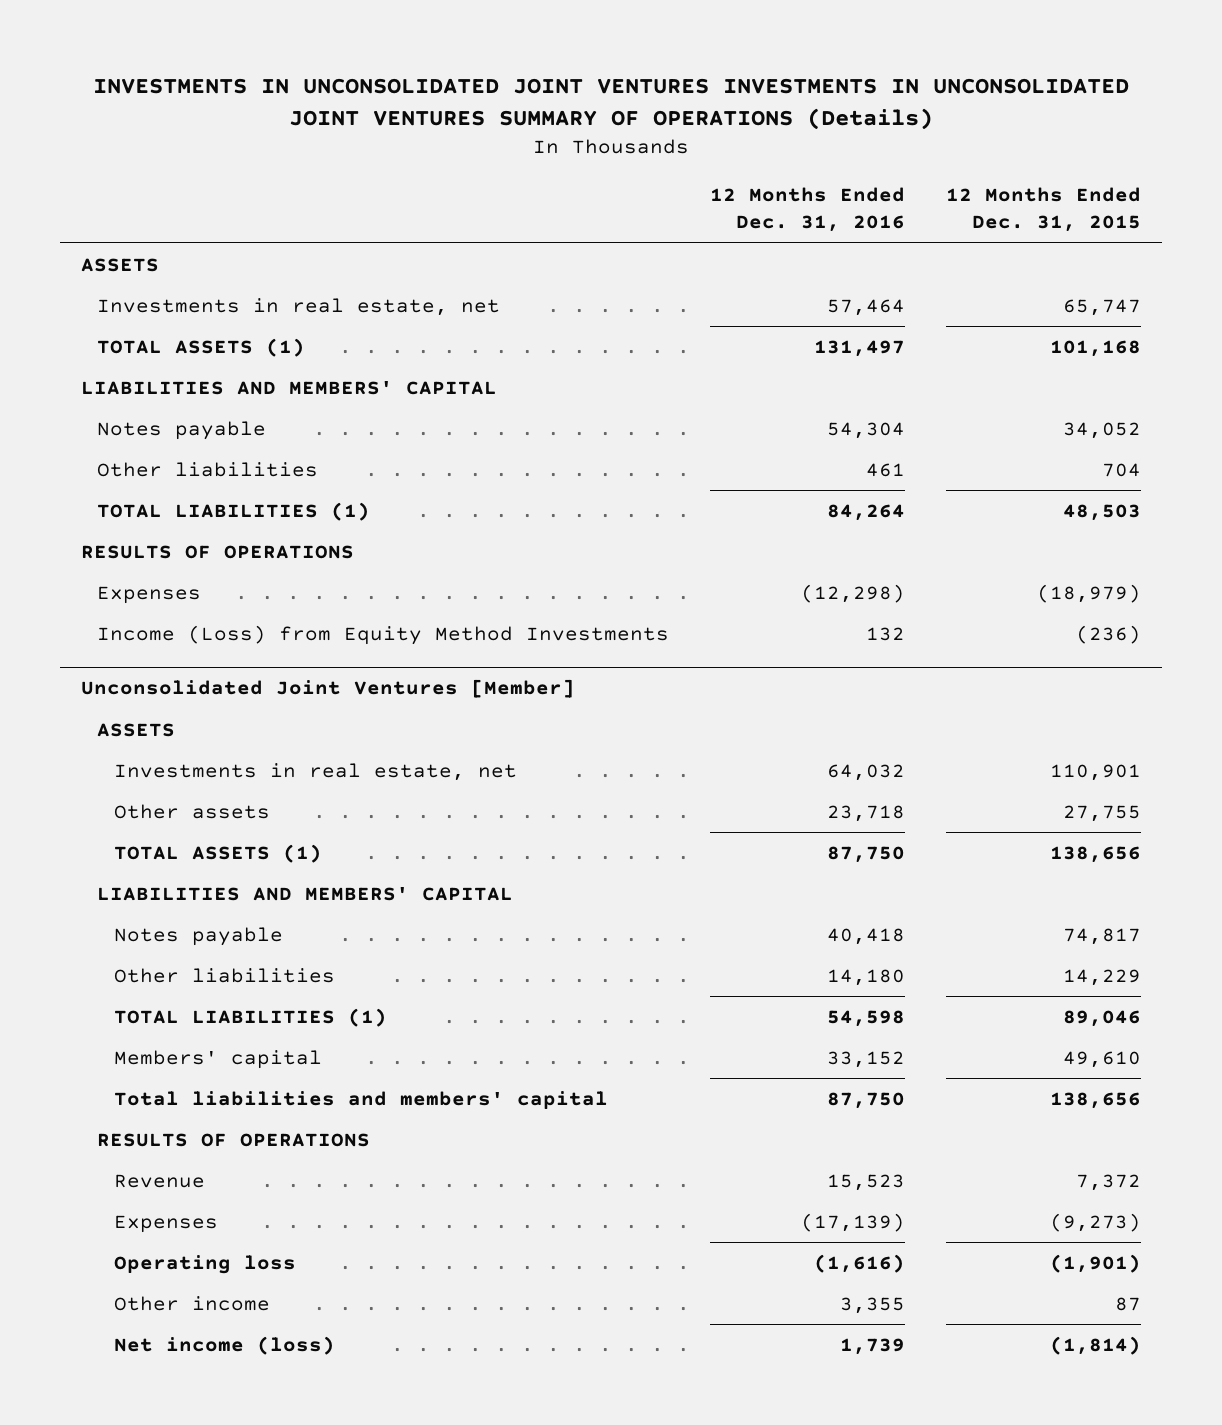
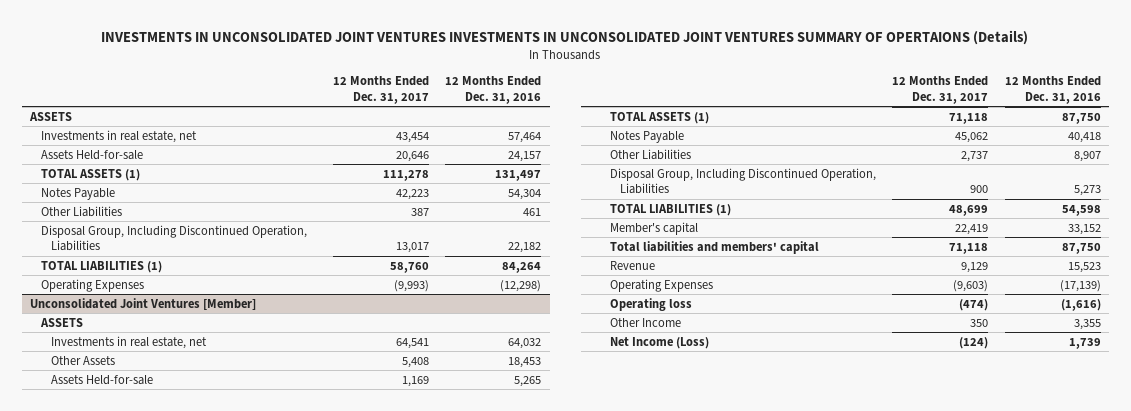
- INVESTMENTS IN UNCONSOLIDATED JOINT VENTURES INVESTMENTS IN UNCONSOLIDATED JOINT VENTURES SUMMARY OF OPERATIONS (Details)
+ INVESTMENTS IN UNCONSOLIDATED JOINT VENTURES INVESTMENTS IN UNCONSOLIDATED JOINT VENTURES SUMMARY OF OPERTAIONS (Details)
- | 12 Months Ended Dec. 31, 2016 | 12 Months Ended Dec. 31, 2015
+ | 12 Months Ended Dec. 31, 2017 | 12 Months Ended Dec. 31, 2016
+ Assets Held-for-sale | 20,646 | 24,157
- LIABILITIES AND MEMBERS' CAPITAL
- Notes payable | 54,304 | 34,052
- Other liabilities | 461 | 704
+ Notes Payable | 42,223 | 54,304
+ Other Liabilities | 387 | 461
+ Disposal Group, Including Discontinued Operation, Liabilities | 13,017 | 22,182
- RESULTS OF OPERATIONS
- Expenses | (12,298) | (18,979)
- Income (Loss) from Equity Method Investments | 132 | (236)
+ Operating Expenses | (9,993) | (12,298)
@ Unconsolidated Joint Ventures [Member]
- Other assets | 23,718 | 27,755
+ Other Assets | 5,408 | 18,453
+ Assets Held-for-sale | 1,169 | 5,265
- LIABILITIES AND MEMBERS' CAPITAL
- Notes payable | 40,418 | 74,817
- Other liabilities | 14,180 | 14,229
+ Notes Payable | 45,062 | 40,418
+ Other Liabilities | 2,737 | 8,907
+ Disposal Group, Including Discontinued Operation, Liabilities | 900 | 5,273
- Members' capital | 33,152 | 49,610
+ Member's capital | 22,419 | 33,152
- RESULTS OF OPERATIONS
- Expenses | (17,139) | (9,273)
+ Operating Expenses | (9,603) | (17,139)
- Other income | 3,355 | 87
- Net income (loss) | 1,739 | (1,814)
+ Other Income | 350 | 3,355
+ Net Income (Loss) | (124) | 1,739

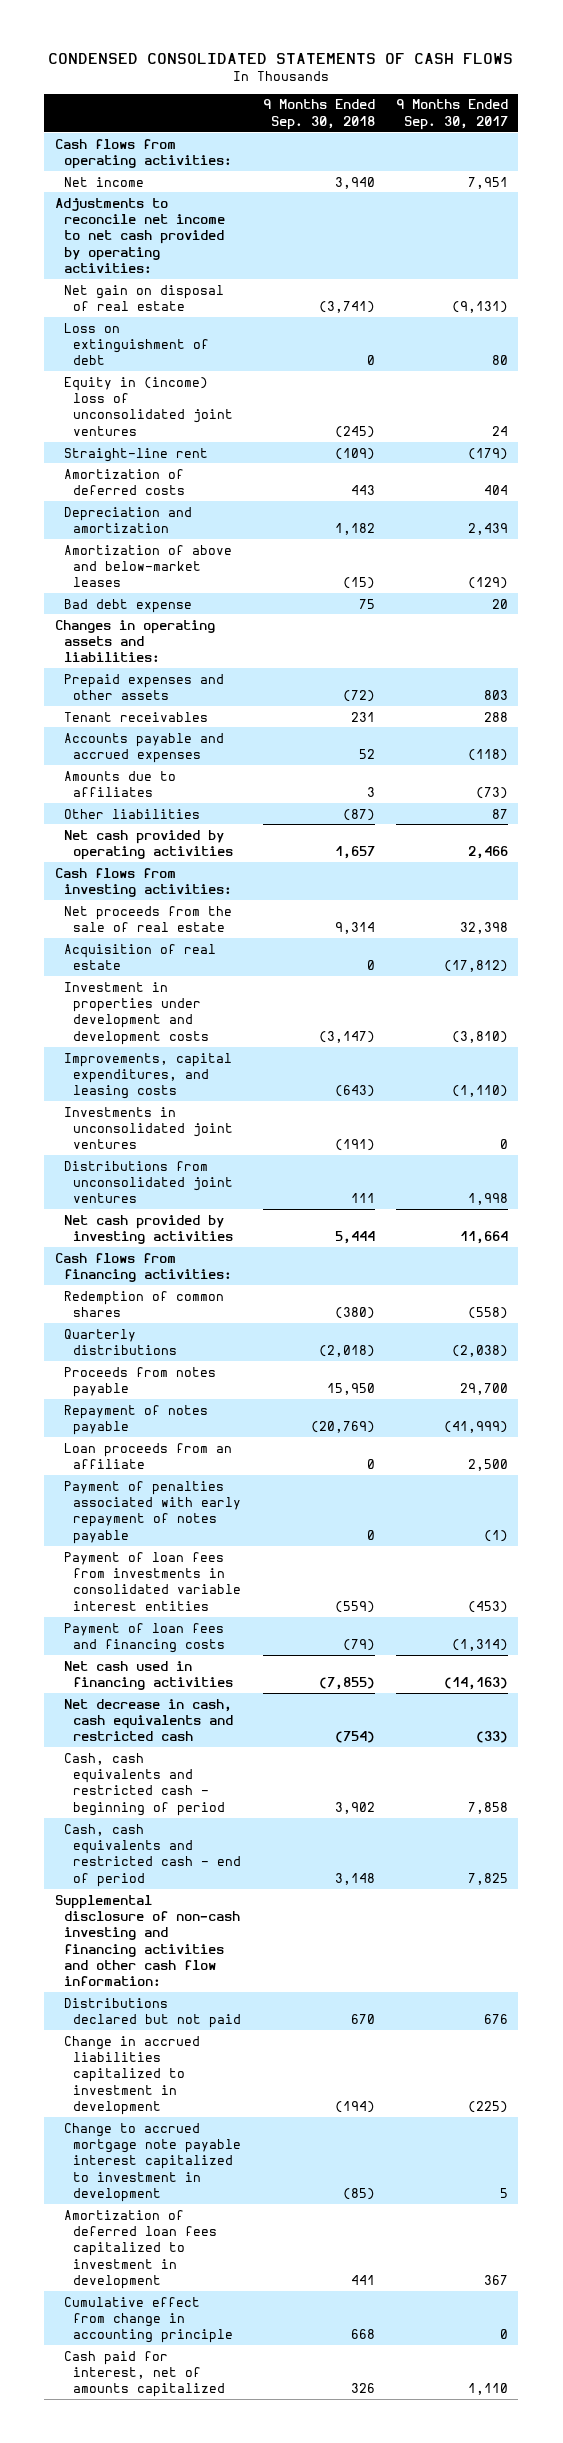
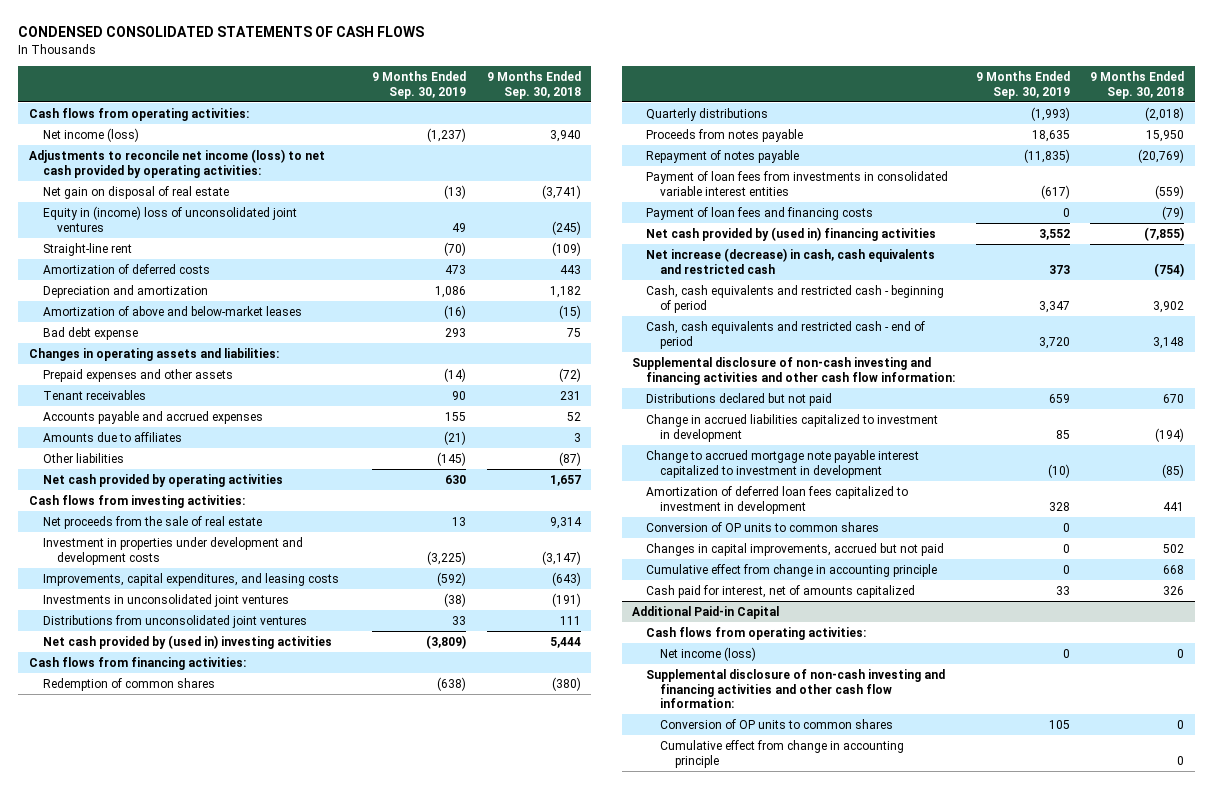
- | 9 Months Ended Sep. 30, 2018 | 9 Months Ended Sep. 30, 2017
+ | 9 Months Ended Sep. 30, 2019 | 9 Months Ended Sep. 30, 2018
- Net income | 3,940 | 7,951
- Adjustments to reconcile net income to net cash provided by operating activities:
+ Net income (loss) | (1,237) | 3,940
+ Adjustments to reconcile net income (loss) to net cash provided by operating activities:
- Loss on extinguishment of debt | 0 | 80
- Acquisition of real estate | 0 | (17,812)
- Net cash provided by investing activities | 5,444 | 11,664
+ Net cash provided by (used in) investing activities | (3,809) | 5,444
- Loan proceeds from an affiliate | 0 | 2,500
- Payment of penalties associated with early repayment of notes payable | 0 | (1)
- Net cash used in financing activities | (7,855) | (14,163)
- Net decrease in cash, cash equivalents and restricted cash | (754) | (33)
+ Net cash provided by (used in) financing activities | 3,552 | (7,855)
+ Net increase (decrease) in cash, cash equivalents and restricted cash | 373 | (754)
+ Conversion of OP units to common shares | 0 |
+ Changes in capital improvements, accrued but not paid | 0 | 502
+ Additional Paid-in Capital
+ Cash flows from operating activities:
+ Net income (loss) | 0 | 0
+ Supplemental disclosure of non-cash investing and financing activities and other cash flow information:
+ Conversion of OP units to common shares | 105 | 0
+ Cumulative effect from change in accounting principle | | 0

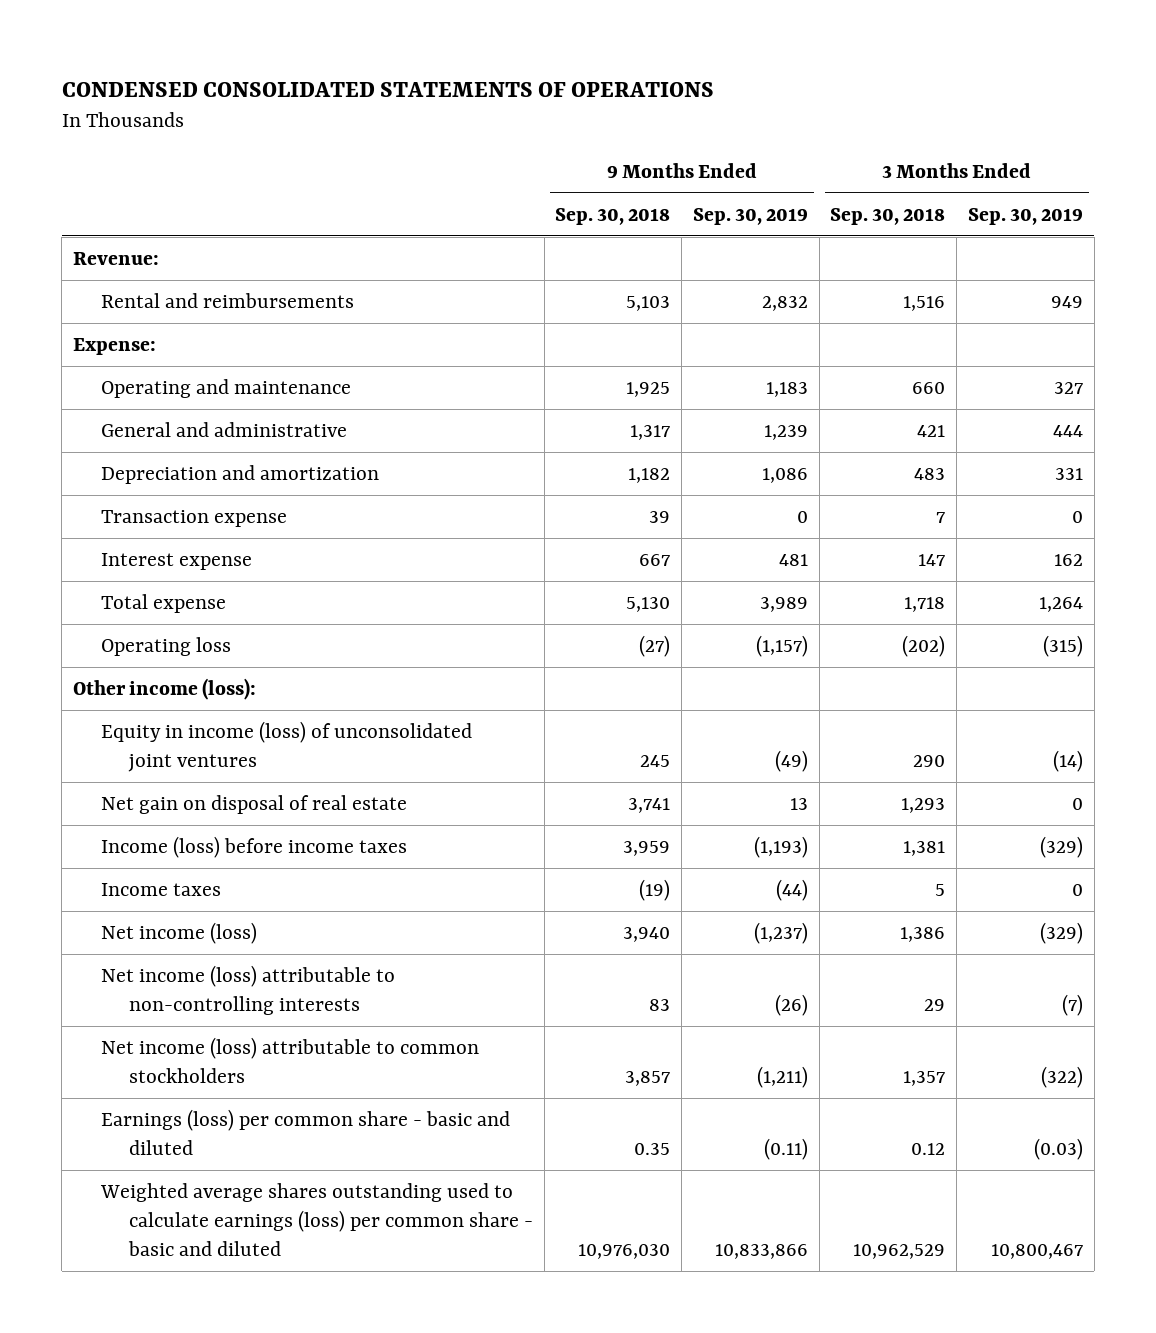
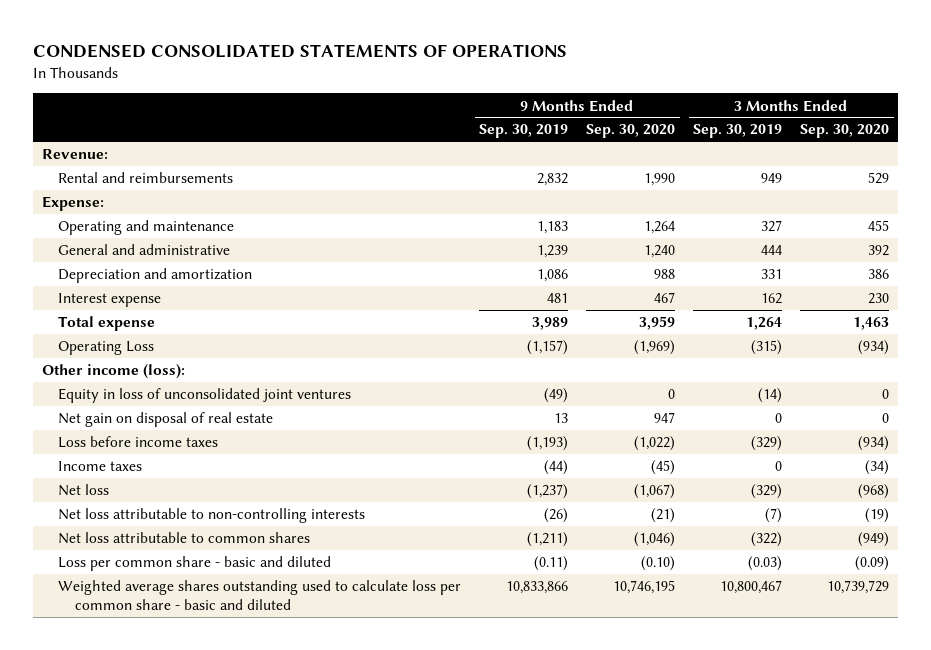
- | 9 Months Ended Sep. 30, 2018 | 9 Months Ended Sep. 30, 2019 | 3 Months Ended Sep. 30, 2018 | 3 Months Ended Sep. 30, 2019
+ | 9 Months Ended Sep. 30, 2019 | 9 Months Ended Sep. 30, 2020 | 3 Months Ended Sep. 30, 2019 | 3 Months Ended Sep. 30, 2020
- Transaction expense | 39 | 0 | 7 | 0
- Operating loss | (27) | (1,157) | (202) | (315)
+ Operating Loss | (1,157) | (1,969) | (315) | (934)
- Equity in income (loss) of unconsolidated joint ventures | 245 | (49) | 290 | (14)
+ Equity in loss of unconsolidated joint ventures | (49) | 0 | (14) | 0
- Income (loss) before income taxes | 3,959 | (1,193) | 1,381 | (329)
+ Loss before income taxes | (1,193) | (1,022) | (329) | (934)
- Net income (loss) | 3,940 | (1,237) | 1,386 | (329)
- Net income (loss) attributable to non-controlling interests | 83 | (26) | 29 | (7)
- Net income (loss) attributable to common stockholders | 3,857 | (1,211) | 1,357 | (322)
- Earnings (loss) per common share - basic and diluted | 0.35 | (0.11) | 0.12 | (0.03)
- Weighted average shares outstanding used to calculate earnings (loss) per common share - basic and diluted | 10,976,030 | 10,833,866 | 10,962,529 | 10,800,467
+ Net loss | (1,237) | (1,067) | (329) | (968)
+ Net loss attributable to non-controlling interests | (26) | (21) | (7) | (19)
+ Net loss attributable to common shares | (1,211) | (1,046) | (322) | (949)
+ Loss per common share - basic and diluted | (0.11) | (0.10) | (0.03) | (0.09)
+ Weighted average shares outstanding used to calculate loss per common share - basic and diluted | 10,833,866 | 10,746,195 | 10,800,467 | 10,739,729

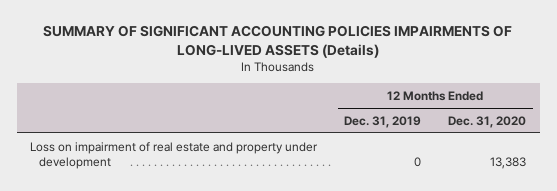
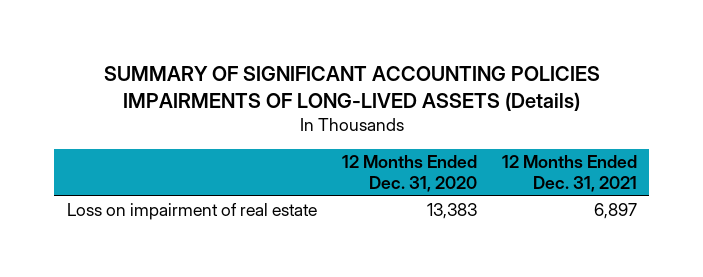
- | 12 Months Ended Dec. 31, 2019 | 12 Months Ended Dec. 31, 2020
+ | 12 Months Ended Dec. 31, 2020 | 12 Months Ended Dec. 31, 2021
- Loss on impairment of real estate and property under development | 0 | 13,383
+ Loss on impairment of real estate | 13,383 | 6,897

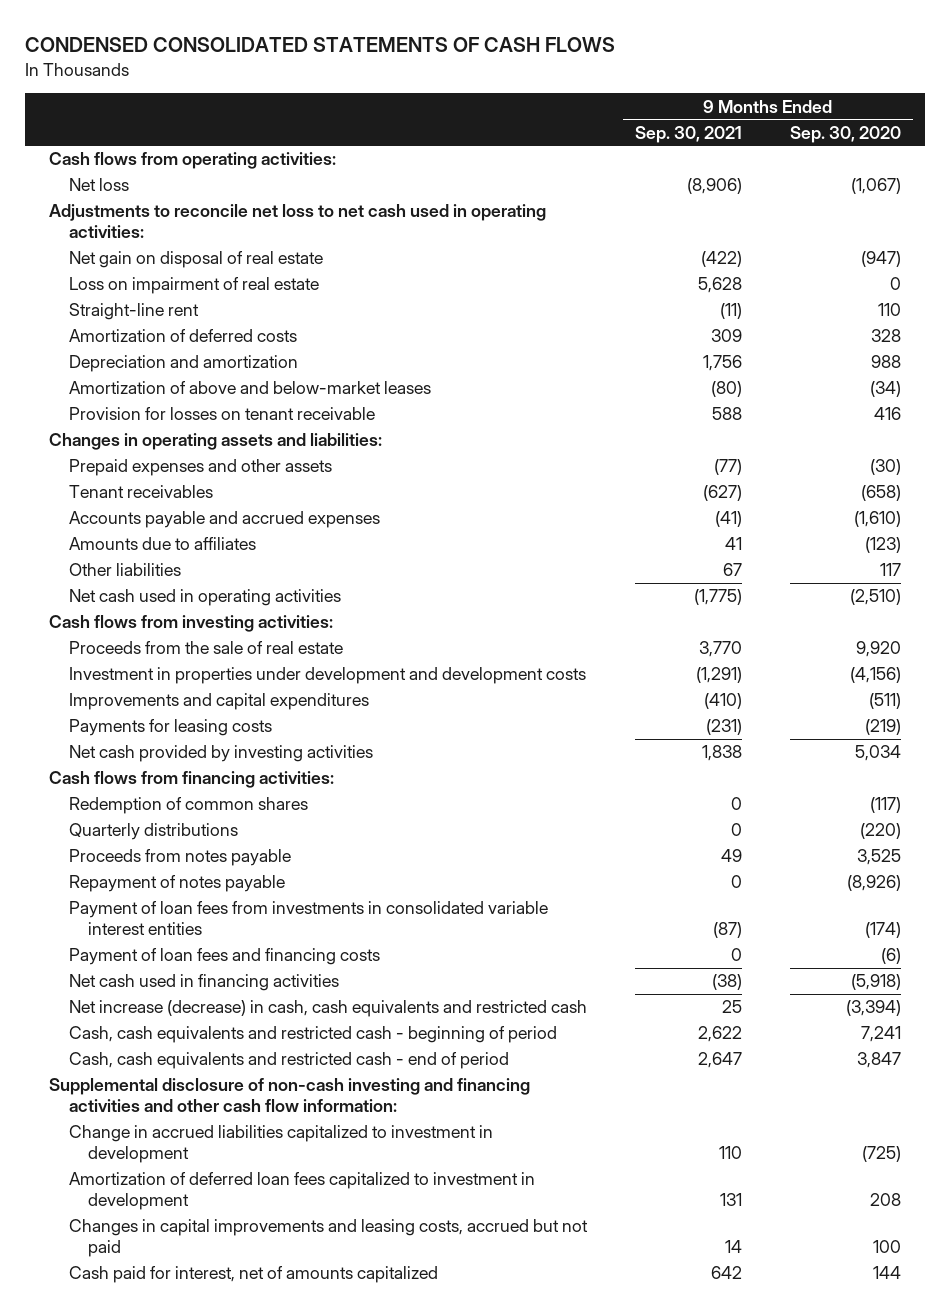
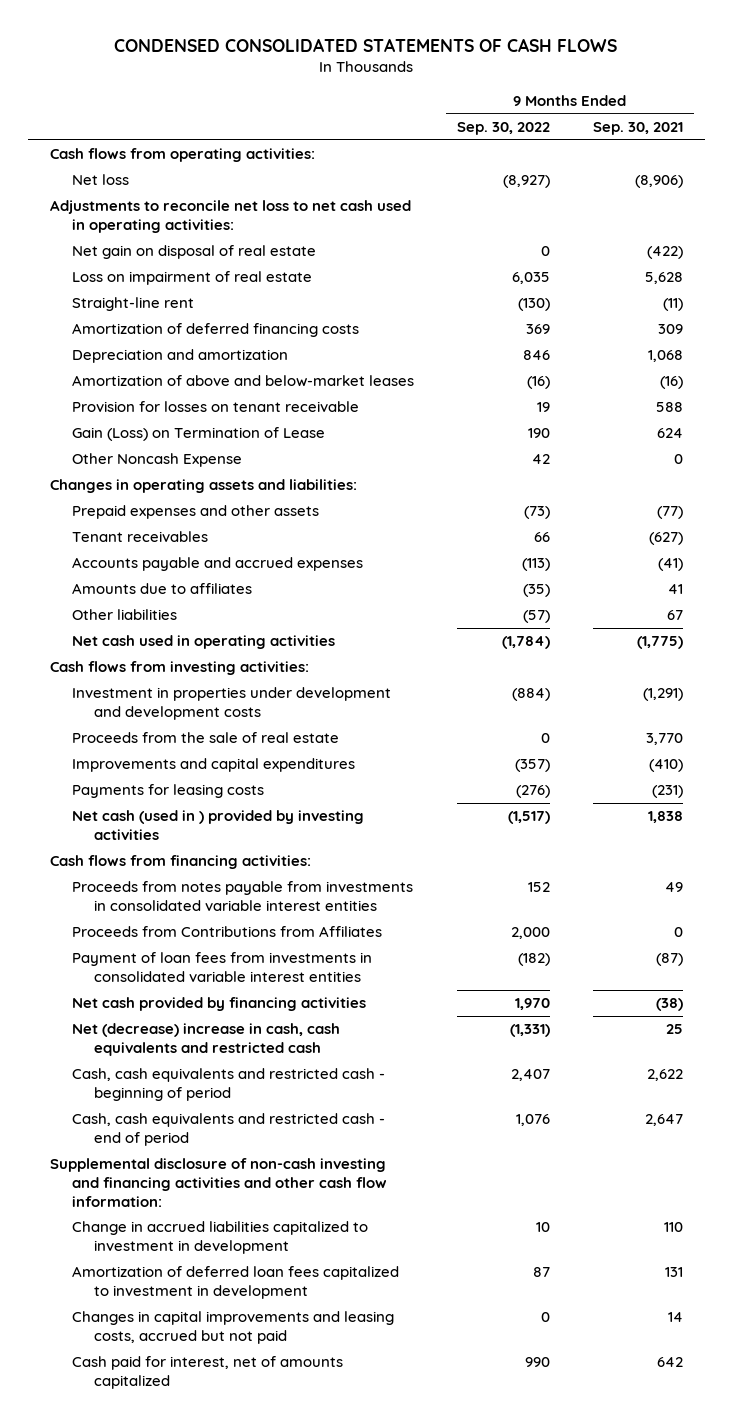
- | 9 Months Ended Sep. 30, 2021 | 9 Months Ended Sep. 30, 2020
+ | 9 Months Ended Sep. 30, 2022 | 9 Months Ended Sep. 30, 2021
- Amortization of deferred costs | 309 | 328
- Depreciation and amortization | 1,756 | 988
- Amortization of above and below-market leases | (80) | (34)
+ Amortization of deferred financing costs | 369 | 309
+ Depreciation and amortization | 846 | 1,068
+ Amortization of above and below-market leases | (16) | (16)
+ Gain (Loss) on Termination of Lease | 190 | 624
+ Other Noncash Expense | 42 | 0
moved down: Proceeds from the sale of real estate | 0 | 3,770
- Net cash provided by investing activities | 1,838 | 5,034
+ Net cash (used in ) provided by investing activities | (1,517) | 1,838
- Redemption of common shares | 0 | (117)
- Quarterly distributions | 0 | (220)
- Proceeds from notes payable | 49 | 3,525
- Repayment of notes payable | 0 | (8,926)
+ Proceeds from notes payable from investments in consolidated variable interest entities | 152 | 49
+ Proceeds from Contributions from Affiliates | 2,000 | 0
- Payment of loan fees and financing costs | 0 | (6)
- Net cash used in financing activities | (38) | (5,918)
- Net increase (decrease) in cash, cash equivalents and restricted cash | 25 | (3,394)
+ Net cash provided by financing activities | 1,970 | (38)
+ Net (decrease) increase in cash, cash equivalents and restricted cash | (1,331) | 25

